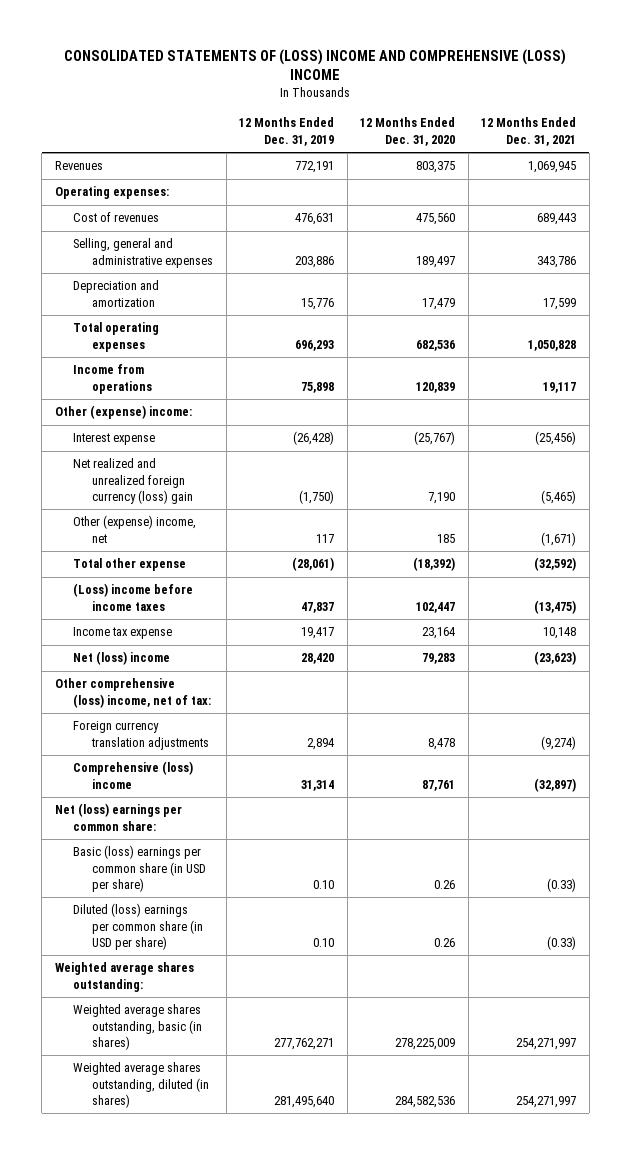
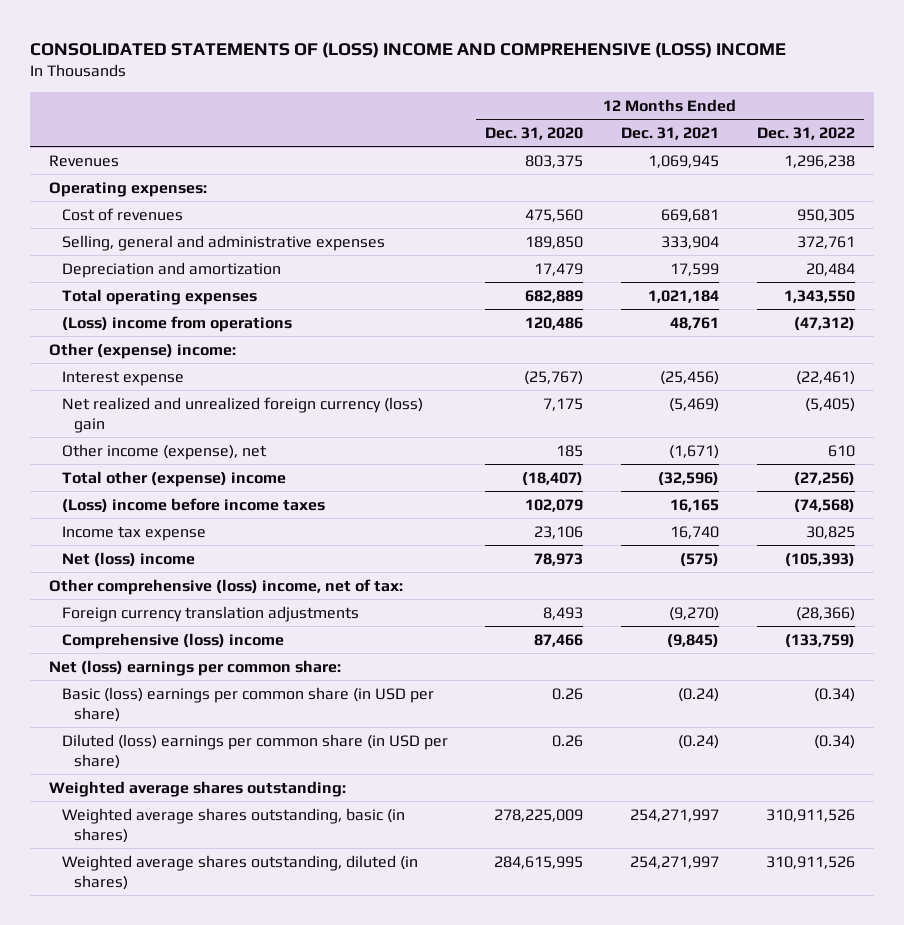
- | 12 Months Ended Dec. 31, 2019 | 12 Months Ended Dec. 31, 2020 | 12 Months Ended Dec. 31, 2021
+ | 12 Months Ended Dec. 31, 2020 | 12 Months Ended Dec. 31, 2021 | 12 Months Ended Dec. 31, 2022
- Cost of revenues | 476,631 | 475,560 | 689,443
- Selling, general and administrative expenses | 203,886 | 189,497 | 343,786
+ Cost of revenues | 475,560 | 669,681 | 950,305
+ Selling, general and administrative expenses | 189,850 | 333,904 | 372,761
- Total operating expenses | 696,293 | 682,536 | 1,050,828
- Income from operations | 75,898 | 120,839 | 19,117
+ Total operating expenses | 682,889 | 1,021,184 | 1,343,550
+ (Loss) income from operations | 120,486 | 48,761 | (47,312)
- Net realized and unrealized foreign currency (loss) gain | (1,750) | 7,190 | (5,465)
- Other (expense) income, net | 117 | 185 | (1,671)
- Total other expense | (28,061) | (18,392) | (32,592)
- (Loss) income before income taxes | 47,837 | 102,447 | (13,475)
- Income tax expense | 19,417 | 23,164 | 10,148
- Net (loss) income | 28,420 | 79,283 | (23,623)
+ Net realized and unrealized foreign currency (loss) gain | 7,175 | (5,469) | (5,405)
+ Other income (expense), net | 185 | (1,671) | 610
+ Total other (expense) income | (18,407) | (32,596) | (27,256)
+ (Loss) income before income taxes | 102,079 | 16,165 | (74,568)
+ Income tax expense | 23,106 | 16,740 | 30,825
+ Net (loss) income | 78,973 | (575) | (105,393)
- Foreign currency translation adjustments | 2,894 | 8,478 | (9,274)
- Comprehensive (loss) income | 31,314 | 87,761 | (32,897)
+ Foreign currency translation adjustments | 8,493 | (9,270) | (28,366)
+ Comprehensive (loss) income | 87,466 | (9,845) | (133,759)
- Basic (loss) earnings per common share (in USD per share) | 0.10 | 0.26 | (0.33)
- Diluted (loss) earnings per common share (in USD per share) | 0.10 | 0.26 | (0.33)
+ Basic (loss) earnings per common share (in USD per share) | 0.26 | (0.24) | (0.34)
+ Diluted (loss) earnings per common share (in USD per share) | 0.26 | (0.24) | (0.34)
- Weighted average shares outstanding, diluted (in shares) | 281,495,640 | 284,582,536 | 254,271,997
+ Weighted average shares outstanding, diluted (in shares) | 284,615,995 | 254,271,997 | 310,911,526

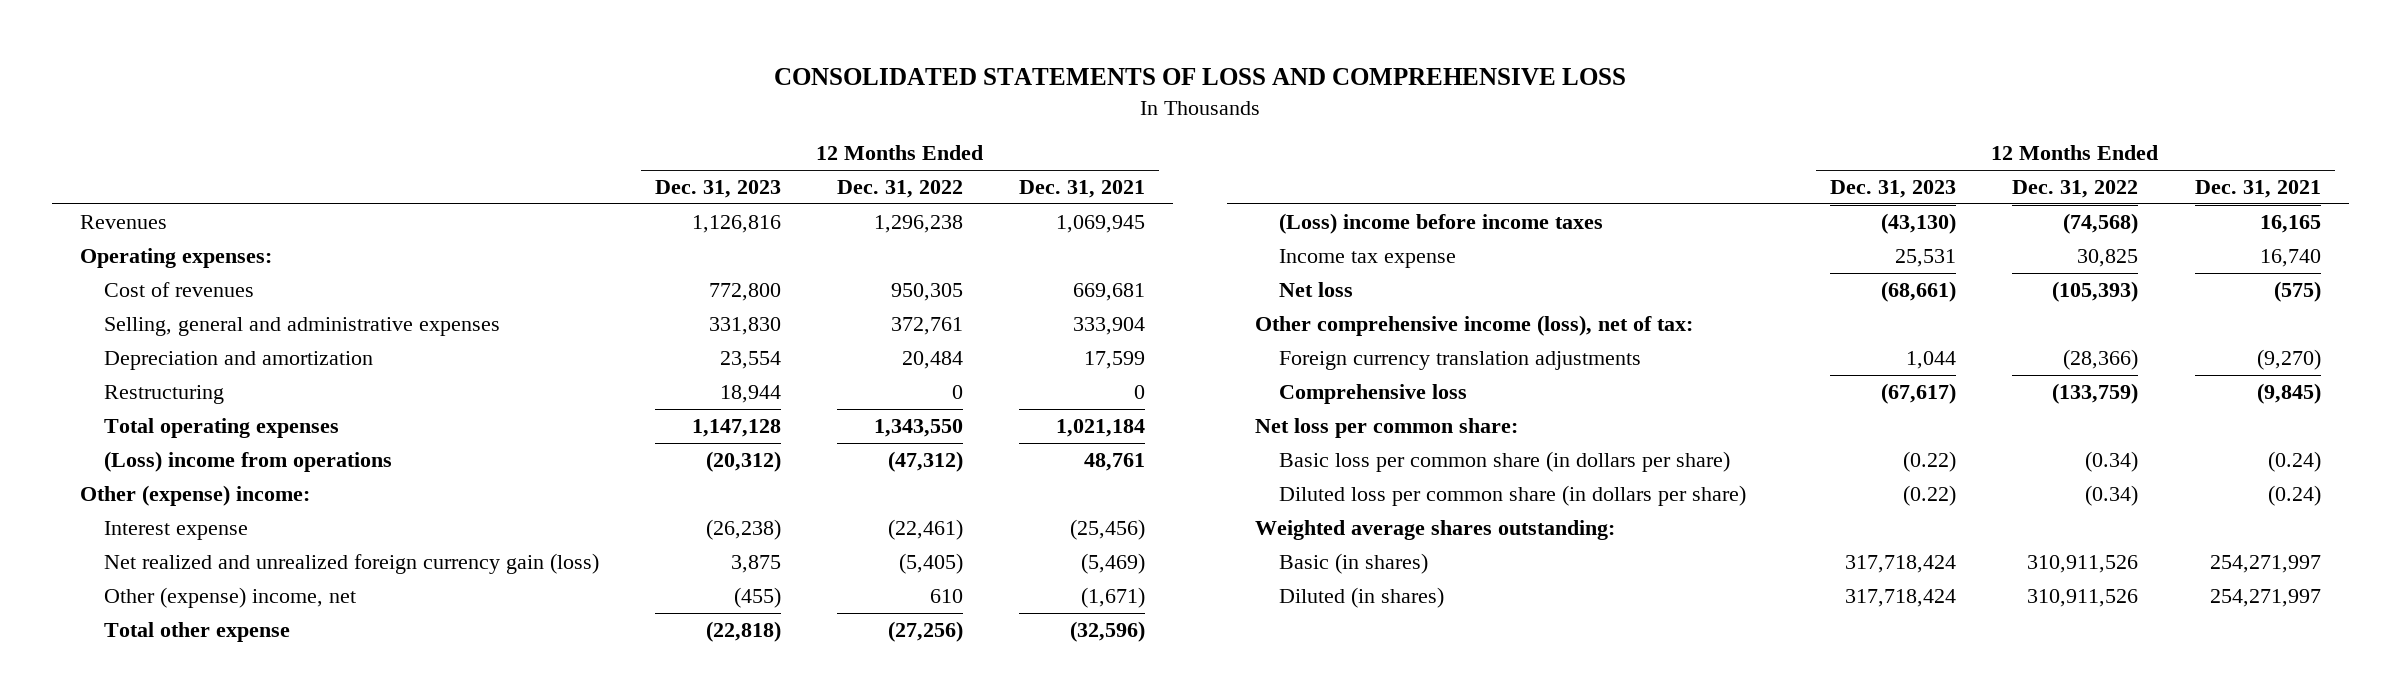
- CONSOLIDATED STATEMENTS OF (LOSS) INCOME AND COMPREHENSIVE (LOSS) INCOME
+ CONSOLIDATED STATEMENTS OF LOSS AND COMPREHENSIVE LOSS
- | 12 Months Ended Dec. 31, 2020 | 12 Months Ended Dec. 31, 2021 | 12 Months Ended Dec. 31, 2022
+ | 12 Months Ended Dec. 31, 2023 | 12 Months Ended Dec. 31, 2022 | 12 Months Ended Dec. 31, 2021
+ Restructuring | 18,944 | 0 | 0
- Net realized and unrealized foreign currency (loss) gain | 7,175 | (5,469) | (5,405)
- Other income (expense), net | 185 | (1,671) | 610
- Total other (expense) income | (18,407) | (32,596) | (27,256)
+ Net realized and unrealized foreign currency gain (loss) | 3,875 | (5,405) | (5,469)
+ Other (expense) income, net | (455) | 610 | (1,671)
+ Total other expense | (22,818) | (27,256) | (32,596)
- Net (loss) income | 78,973 | (575) | (105,393)
- Other comprehensive (loss) income, net of tax:
+ Net loss | (68,661) | (105,393) | (575)
+ Other comprehensive income (loss), net of tax:
- Comprehensive (loss) income | 87,466 | (9,845) | (133,759)
- Net (loss) earnings per common share:
- Basic (loss) earnings per common share (in USD per share) | 0.26 | (0.24) | (0.34)
- Diluted (loss) earnings per common share (in USD per share) | 0.26 | (0.24) | (0.34)
+ Comprehensive loss | (67,617) | (133,759) | (9,845)
+ Net loss per common share:
+ Basic loss per common share (in dollars per share) | (0.22) | (0.34) | (0.24)
+ Diluted loss per common share (in dollars per share) | (0.22) | (0.34) | (0.24)
- Weighted average shares outstanding, basic (in shares) | 278,225,009 | 254,271,997 | 310,911,526
- Weighted average shares outstanding, diluted (in shares) | 284,615,995 | 254,271,997 | 310,911,526
+ Basic (in shares) | 317,718,424 | 310,911,526 | 254,271,997
+ Diluted (in shares) | 317,718,424 | 310,911,526 | 254,271,997

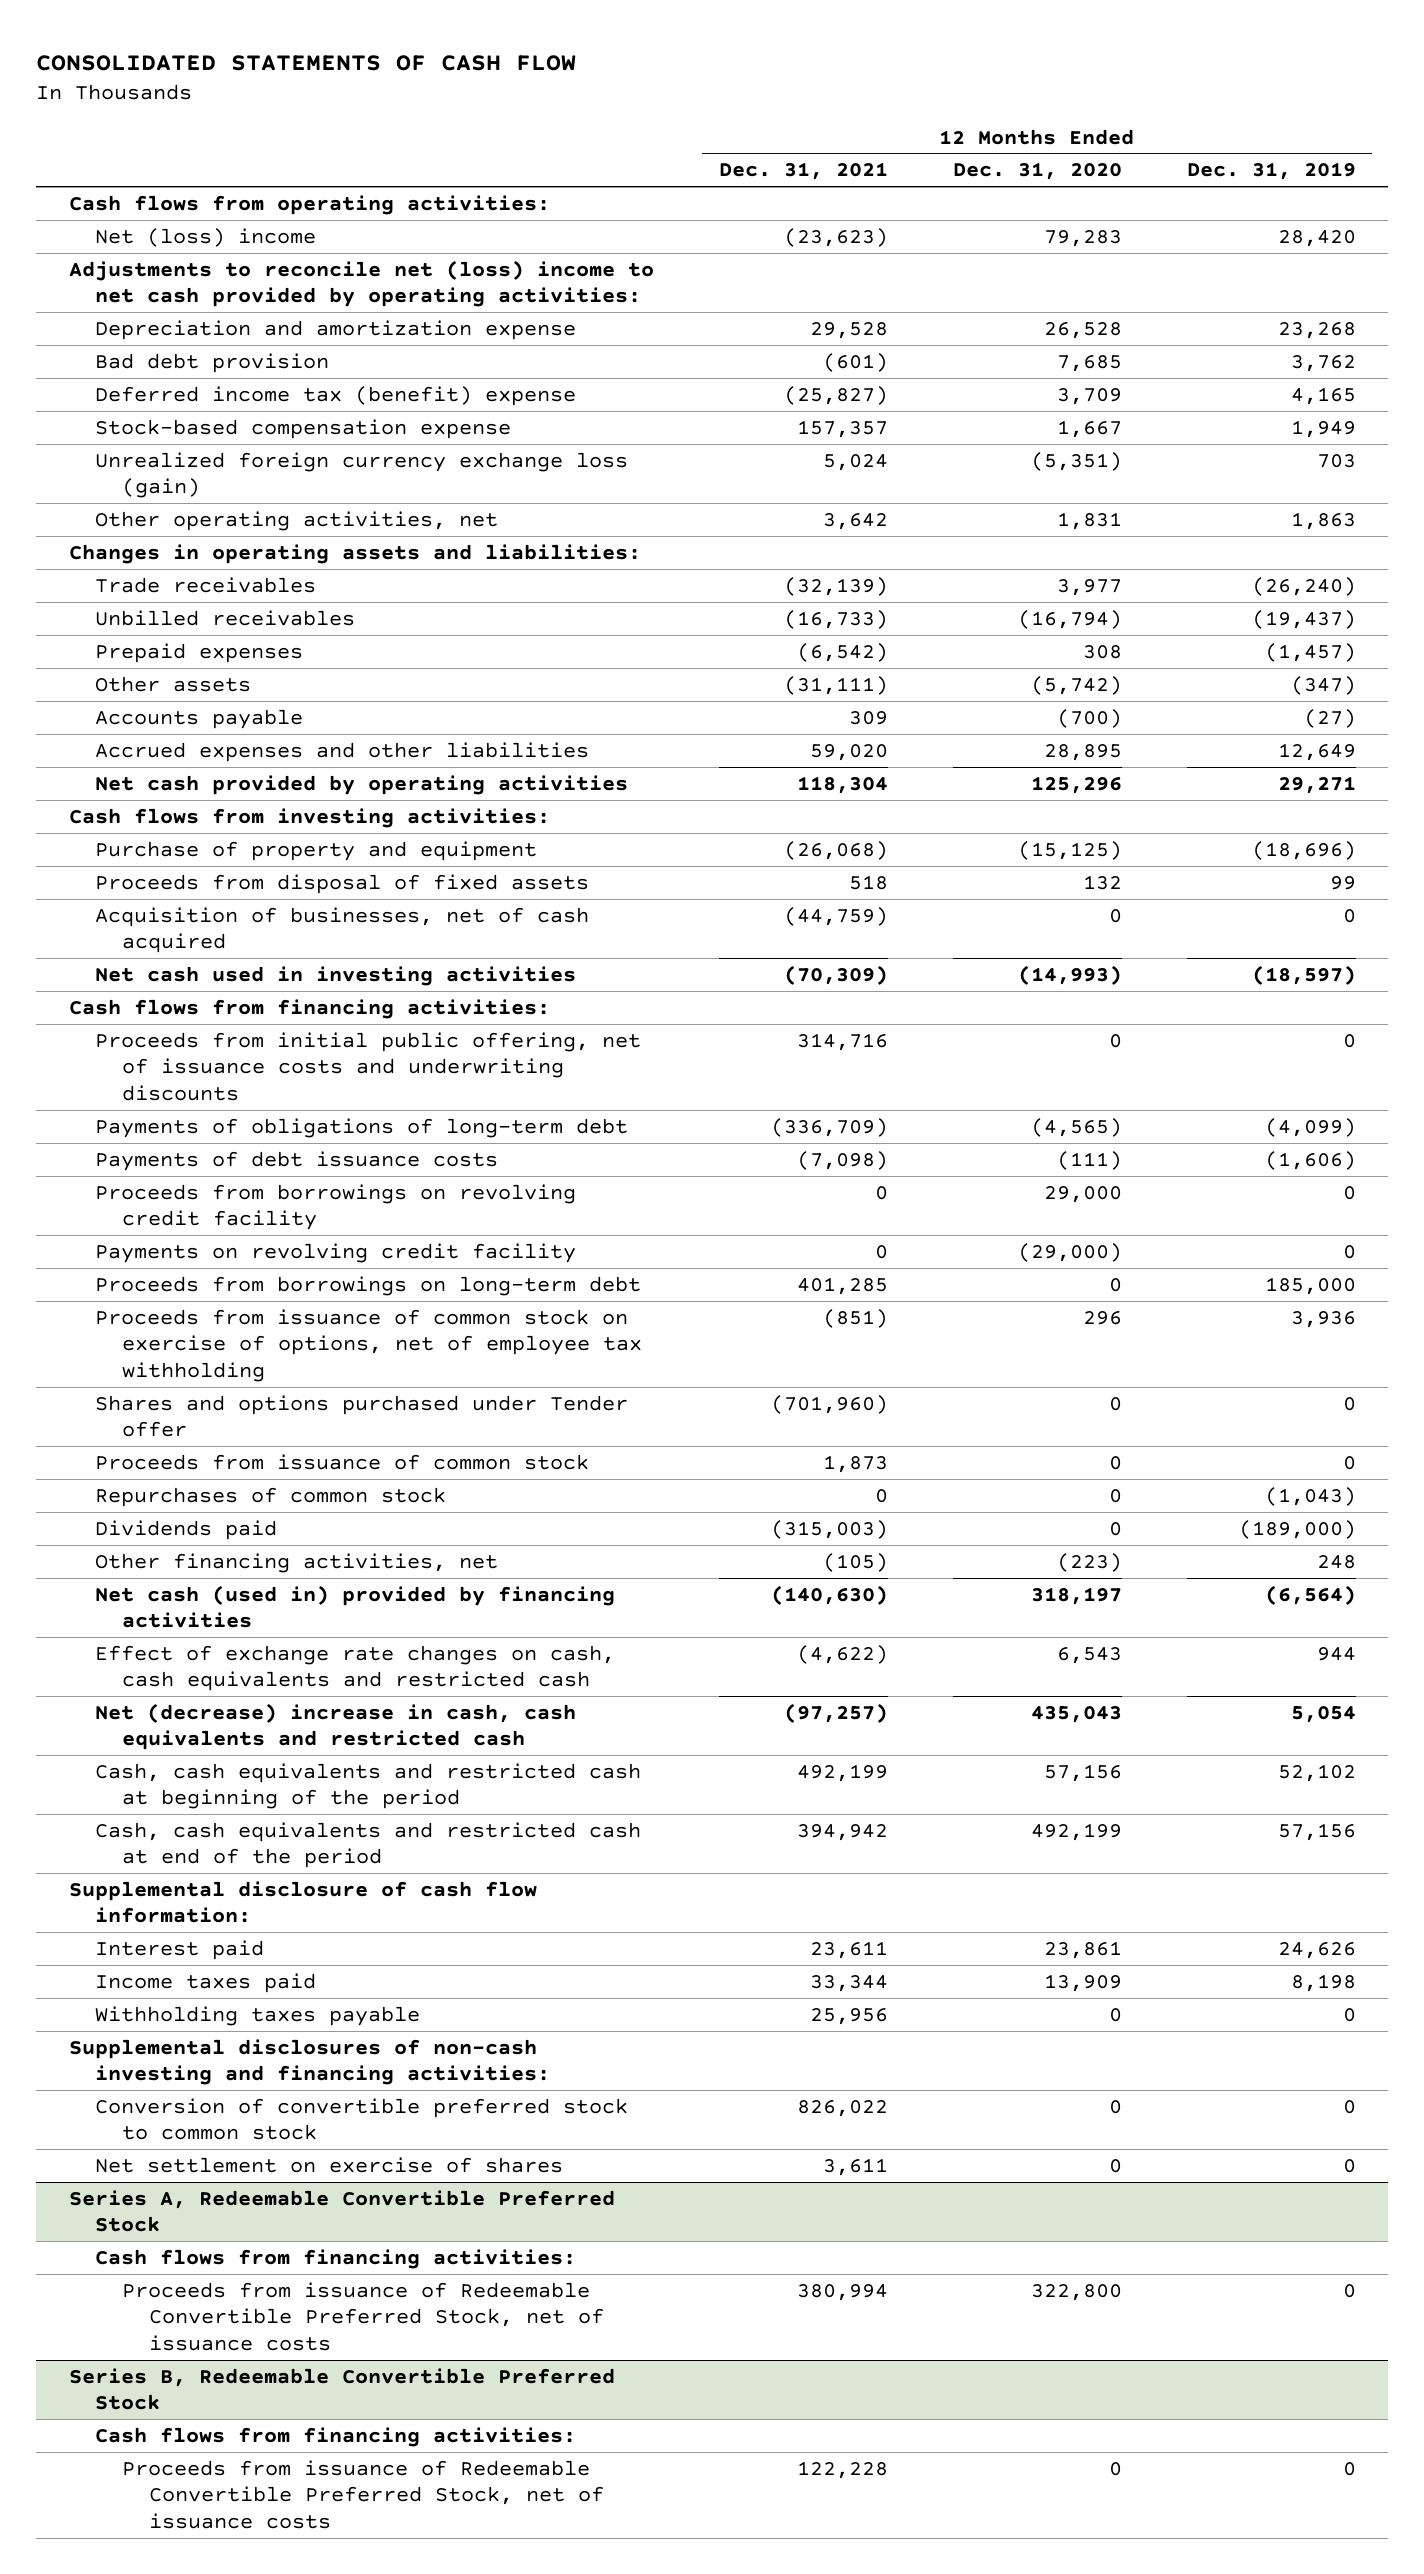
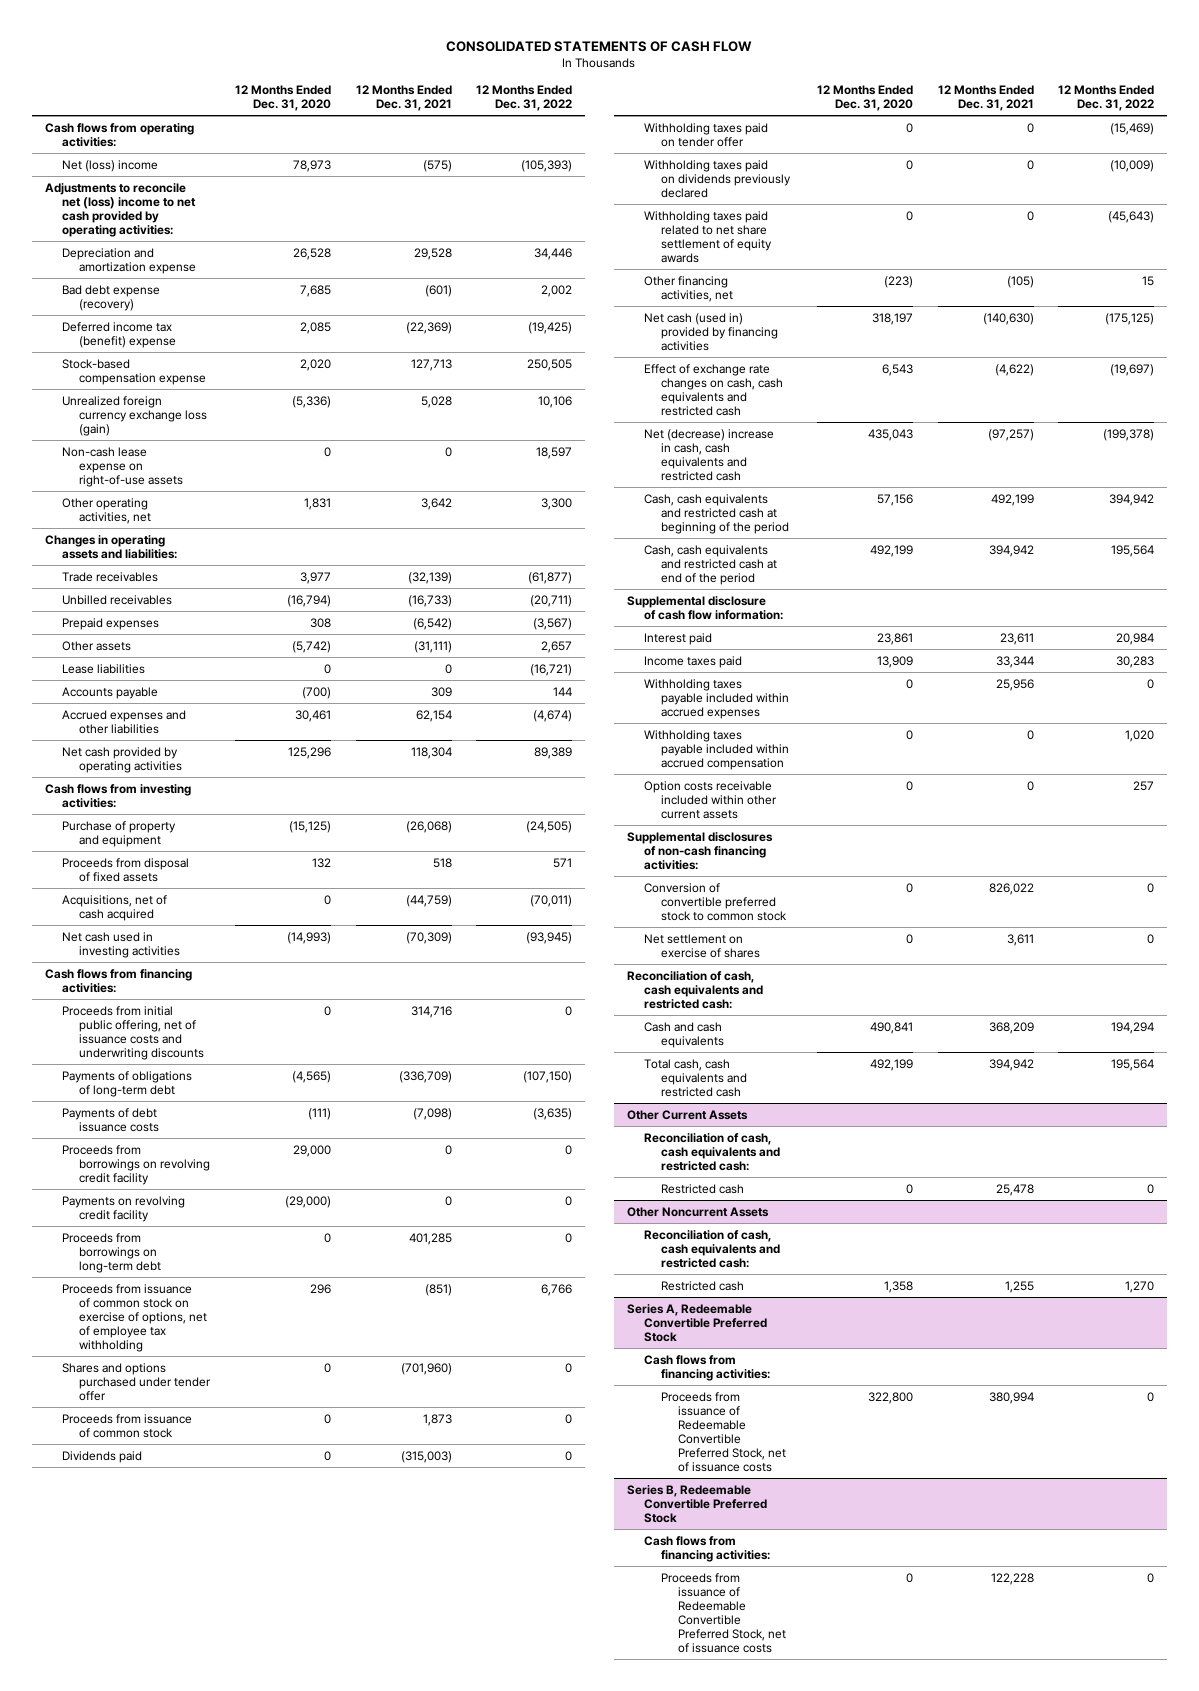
- | 12 Months Ended Dec. 31, 2021 | 12 Months Ended Dec. 31, 2020 | 12 Months Ended Dec. 31, 2019
+ | 12 Months Ended Dec. 31, 2020 | 12 Months Ended Dec. 31, 2021 | 12 Months Ended Dec. 31, 2022
- Net (loss) income | (23,623) | 79,283 | 28,420
+ Net (loss) income | 78,973 | (575) | (105,393)
- Bad debt provision | (601) | 7,685 | 3,762
- Deferred income tax (benefit) expense | (25,827) | 3,709 | 4,165
- Stock-based compensation expense | 157,357 | 1,667 | 1,949
- Unrealized foreign currency exchange loss (gain) | 5,024 | (5,351) | 703
+ Bad debt expense (recovery) | 7,685 | (601) | 2,002
+ Deferred income tax (benefit) expense | 2,085 | (22,369) | (19,425)
+ Stock-based compensation expense | 2,020 | 127,713 | 250,505
+ Unrealized foreign currency exchange loss (gain) | (5,336) | 5,028 | 10,106
+ Non-cash lease expense on right-of-use assets | 0 | 0 | 18,597
+ Lease liabilities | 0 | 0 | (16,721)
- Accrued expenses and other liabilities | 59,020 | 28,895 | 12,649
+ Accrued expenses and other liabilities | 30,461 | 62,154 | (4,674)
- Acquisition of businesses, net of cash acquired | (44,759) | 0 | 0
+ Acquisitions, net of cash acquired | 0 | (44,759) | (70,011)
- Shares and options purchased under Tender offer | (701,960) | 0 | 0
+ Shares and options purchased under tender offer | 0 | (701,960) | 0
- Repurchases of common stock | 0 | 0 | (1,043)
+ Withholding taxes paid on tender offer | 0 | 0 | (15,469)
+ Withholding taxes paid on dividends previously declared | 0 | 0 | (10,009)
+ Withholding taxes paid related to net share settlement of equity awards | 0 | 0 | (45,643)
- Withholding taxes payable | 25,956 | 0 | 0
- Supplemental disclosures of non-cash investing and financing activities:
+ Withholding taxes payable included within accrued expenses | 0 | 25,956 | 0
+ Withholding taxes payable included within accrued compensation | 0 | 0 | 1,020
+ Option costs receivable included within other current assets | 0 | 0 | 257
+ Supplemental disclosures of non-cash financing activities:
+ Reconciliation of cash, cash equivalents and restricted cash:
+ Cash and cash equivalents | 490,841 | 368,209 | 194,294
+ Total cash, cash equivalents and restricted cash | 492,199 | 394,942 | 195,564
+ Other Current Assets
+ Reconciliation of cash, cash equivalents and restricted cash:
+ Restricted cash | 0 | 25,478 | 0
+ Other Noncurrent Assets
+ Reconciliation of cash, cash equivalents and restricted cash:
+ Restricted cash | 1,358 | 1,255 | 1,270

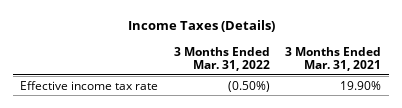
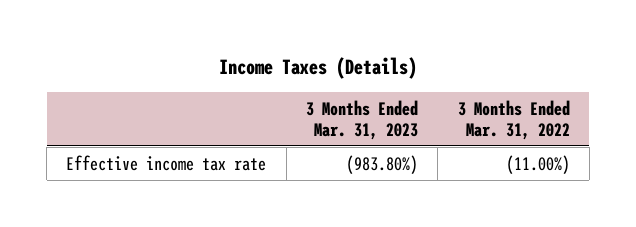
- | 3 Months Ended Mar. 31, 2022 | 3 Months Ended Mar. 31, 2021
+ | 3 Months Ended Mar. 31, 2023 | 3 Months Ended Mar. 31, 2022
- Effective income tax rate | (0.50%) | 19.90%
+ Effective income tax rate | (983.80%) | (11.00%)

